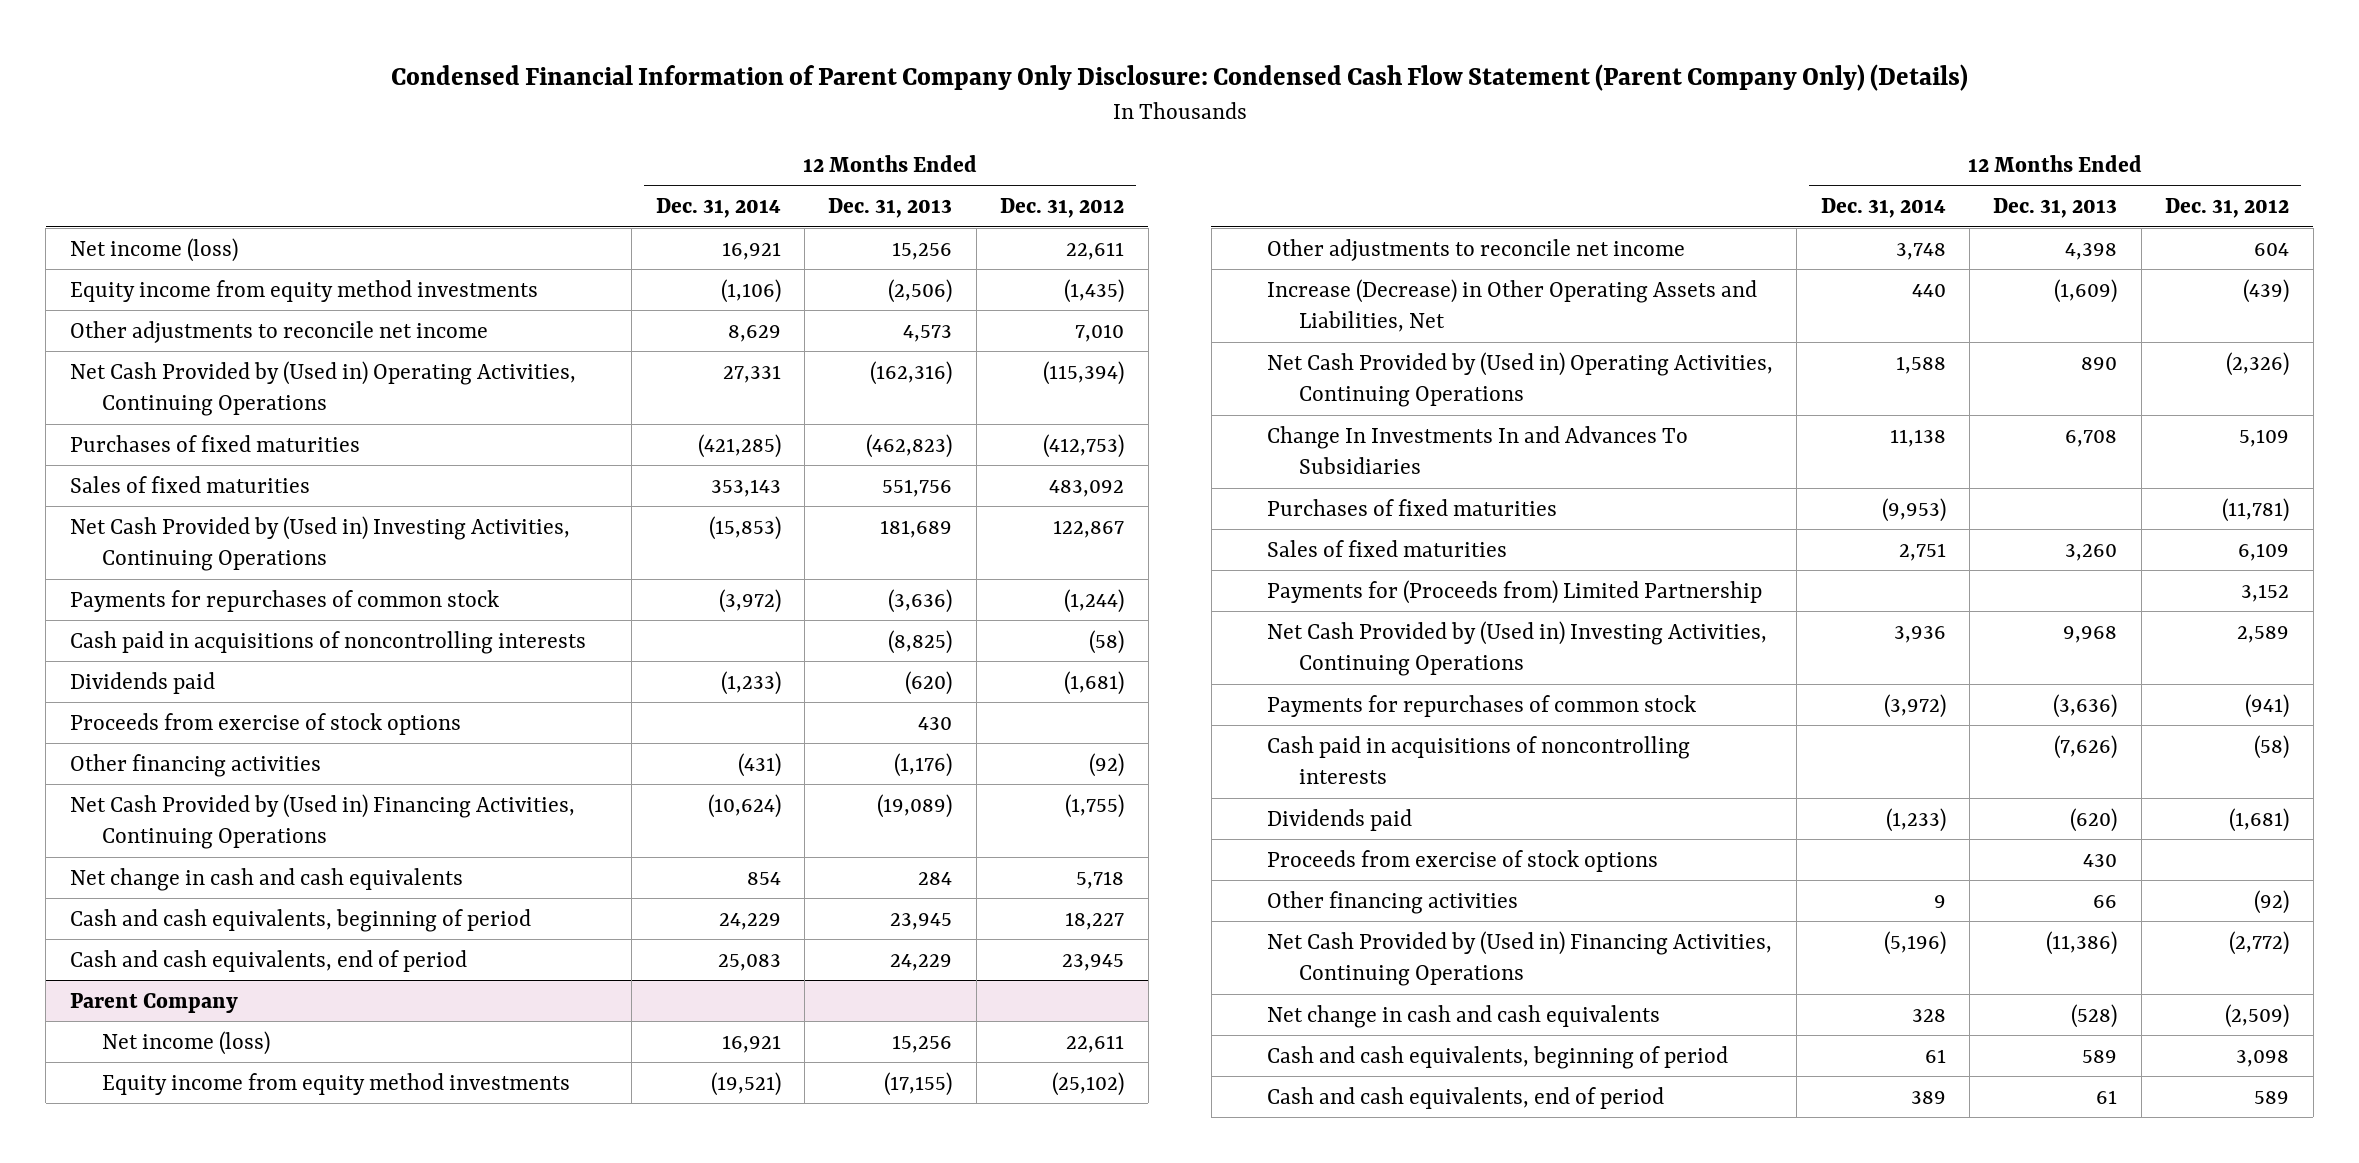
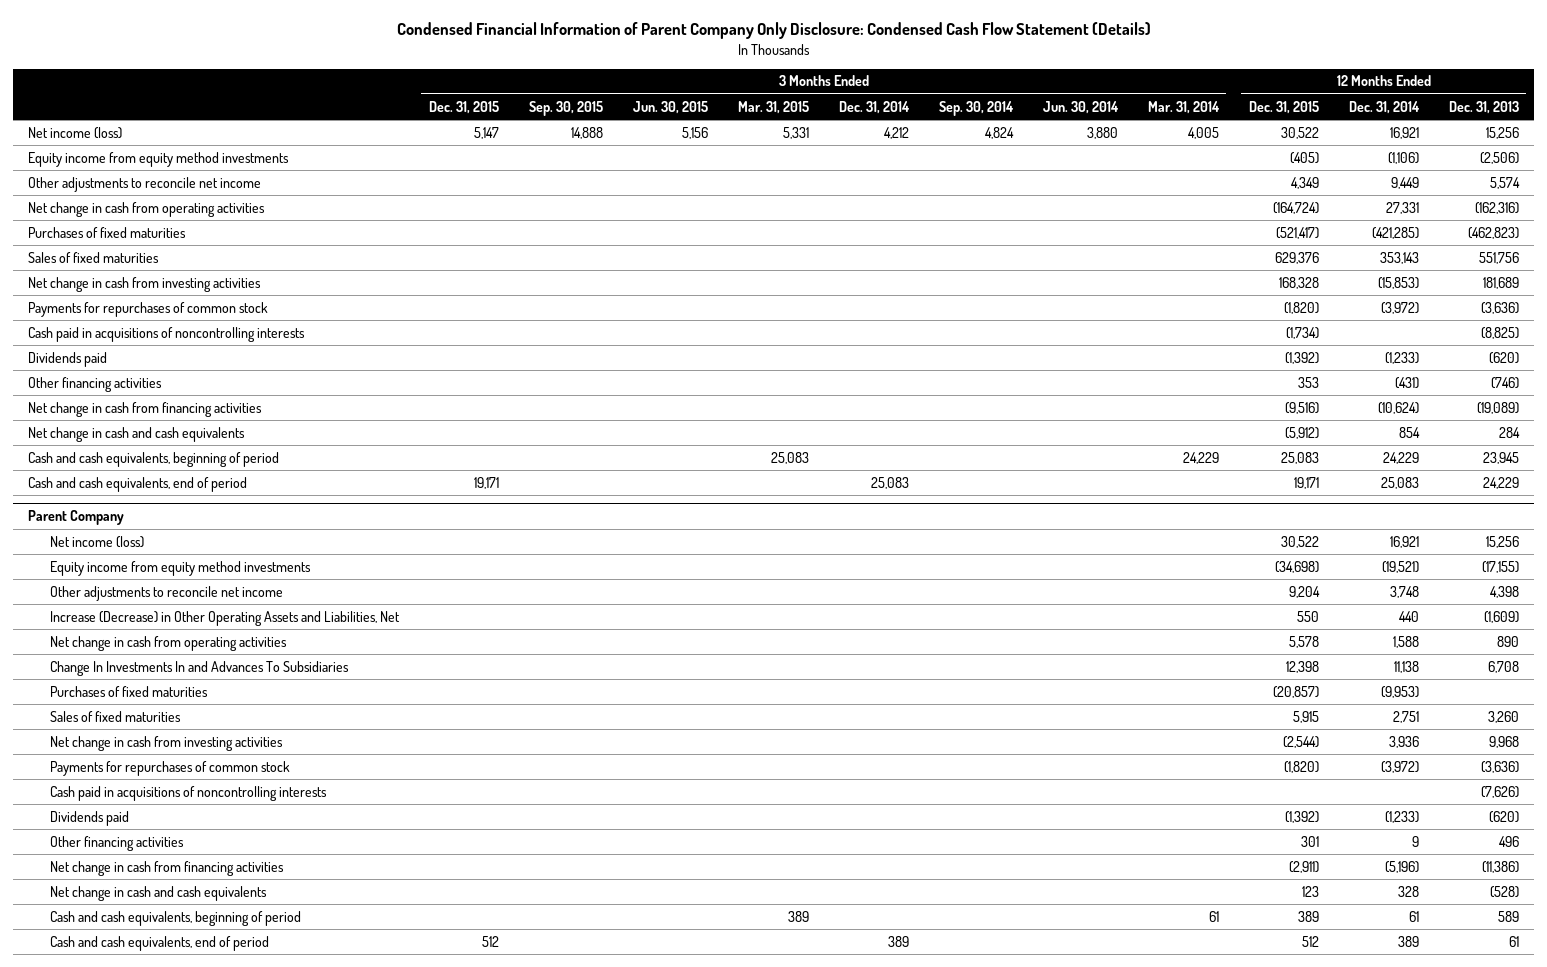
- Condensed Financial Information of Parent Company Only Disclosure: Condensed Cash Flow Statement (Parent Company Only) (Details)
+ Condensed Financial Information of Parent Company Only Disclosure: Condensed Cash Flow Statement (Details)
- | 12 Months Ended Dec. 31, 2014 | 12 Months Ended Dec. 31, 2013 | 12 Months Ended Dec. 31, 2012
+ | 3 Months Ended Dec. 31, 2015 | 3 Months Ended Sep. 30, 2015 | 3 Months Ended Jun. 30, 2015 | 3 Months Ended Mar. 31, 2015 | 3 Months Ended Dec. 31, 2014 | 3 Months Ended Sep. 30, 2014 | 3 Months Ended Jun. 30, 2014 | 3 Months Ended Mar. 31, 2014 | 12 Months Ended Dec. 31, 2015 | 12 Months Ended Dec. 31, 2014 | 12 Months Ended Dec. 31, 2013
- Other adjustments to reconcile net income | 8,629 | 4,573 | 7,010
- Net Cash Provided by (Used in) Operating Activities, Continuing Operations | 27,331 | (162,316) | (115,394)
+ Other adjustments to reconcile net income | | | | | | | | | 4,349 | 9,449 | 5,574
+ Net change in cash from operating activities | | | | | | | | | (164,724) | 27,331 | (162,316)
- Net Cash Provided by (Used in) Investing Activities, Continuing Operations | (15,853) | 181,689 | 122,867
+ Net change in cash from investing activities | | | | | | | | | 168,328 | (15,853) | 181,689
- Proceeds from exercise of stock options | | 430 |
- Other financing activities | (431) | (1,176) | (92)
- Net Cash Provided by (Used in) Financing Activities, Continuing Operations | (10,624) | (19,089) | (1,755)
+ Other financing activities | | | | | | | | | 353 | (431) | (746)
+ Net change in cash from financing activities | | | | | | | | | (9,516) | (10,624) | (19,089)
@ Parent Company
- Net Cash Provided by (Used in) Operating Activities, Continuing Operations | 1,588 | 890 | (2,326)
+ Net change in cash from operating activities | | | | | | | | | 5,578 | 1,588 | 890
- Payments for (Proceeds from) Limited Partnership | | | 3,152
- Net Cash Provided by (Used in) Investing Activities, Continuing Operations | 3,936 | 9,968 | 2,589
+ Net change in cash from investing activities | | | | | | | | | (2,544) | 3,936 | 9,968
- Proceeds from exercise of stock options | | 430 |
- Other financing activities | 9 | 66 | (92)
- Net Cash Provided by (Used in) Financing Activities, Continuing Operations | (5,196) | (11,386) | (2,772)
+ Other financing activities | | | | | | | | | 301 | 9 | 496
+ Net change in cash from financing activities | | | | | | | | | (2,911) | (5,196) | (11,386)

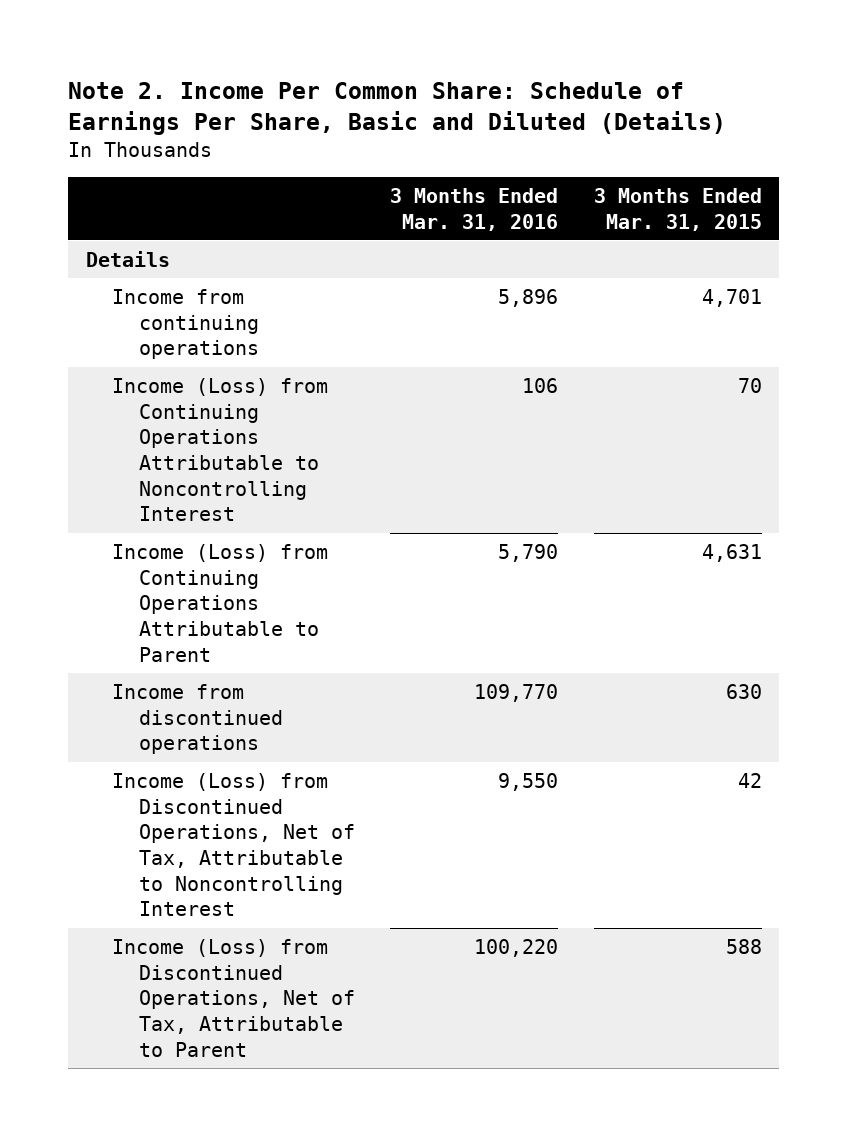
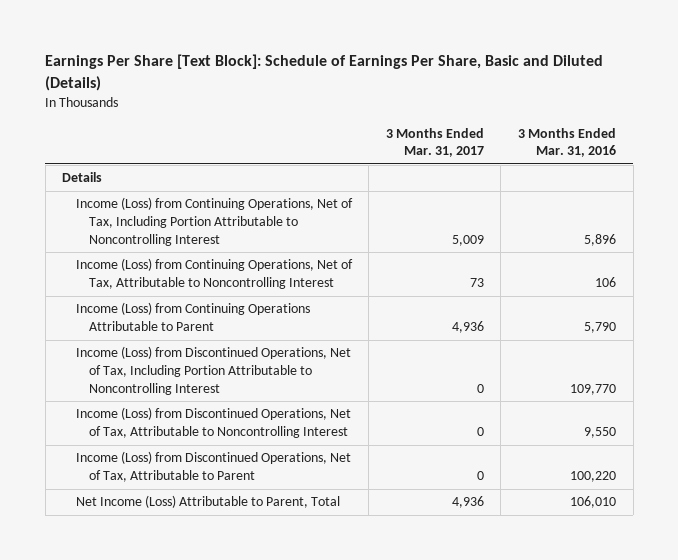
- Note 2. Income Per Common Share: Schedule of Earnings Per Share, Basic and Diluted (Details)
+ Earnings Per Share [Text Block]: Schedule of Earnings Per Share, Basic and Diluted (Details)
- | 3 Months Ended Mar. 31, 2016 | 3 Months Ended Mar. 31, 2015
+ | 3 Months Ended Mar. 31, 2017 | 3 Months Ended Mar. 31, 2016
- Income from continuing operations | 5,896 | 4,701
- Income (Loss) from Continuing Operations Attributable to Noncontrolling Interest | 106 | 70
+ Income (Loss) from Continuing Operations, Net of Tax, Including Portion Attributable to Noncontrolling Interest | 5,009 | 5,896
+ Income (Loss) from Continuing Operations, Net of Tax, Attributable to Noncontrolling Interest | 73 | 106
- Income from discontinued operations | 109,770 | 630
+ Income (Loss) from Discontinued Operations, Net of Tax, Including Portion Attributable to Noncontrolling Interest | 0 | 109,770
+ Net Income (Loss) Attributable to Parent, Total | 4,936 | 106,010

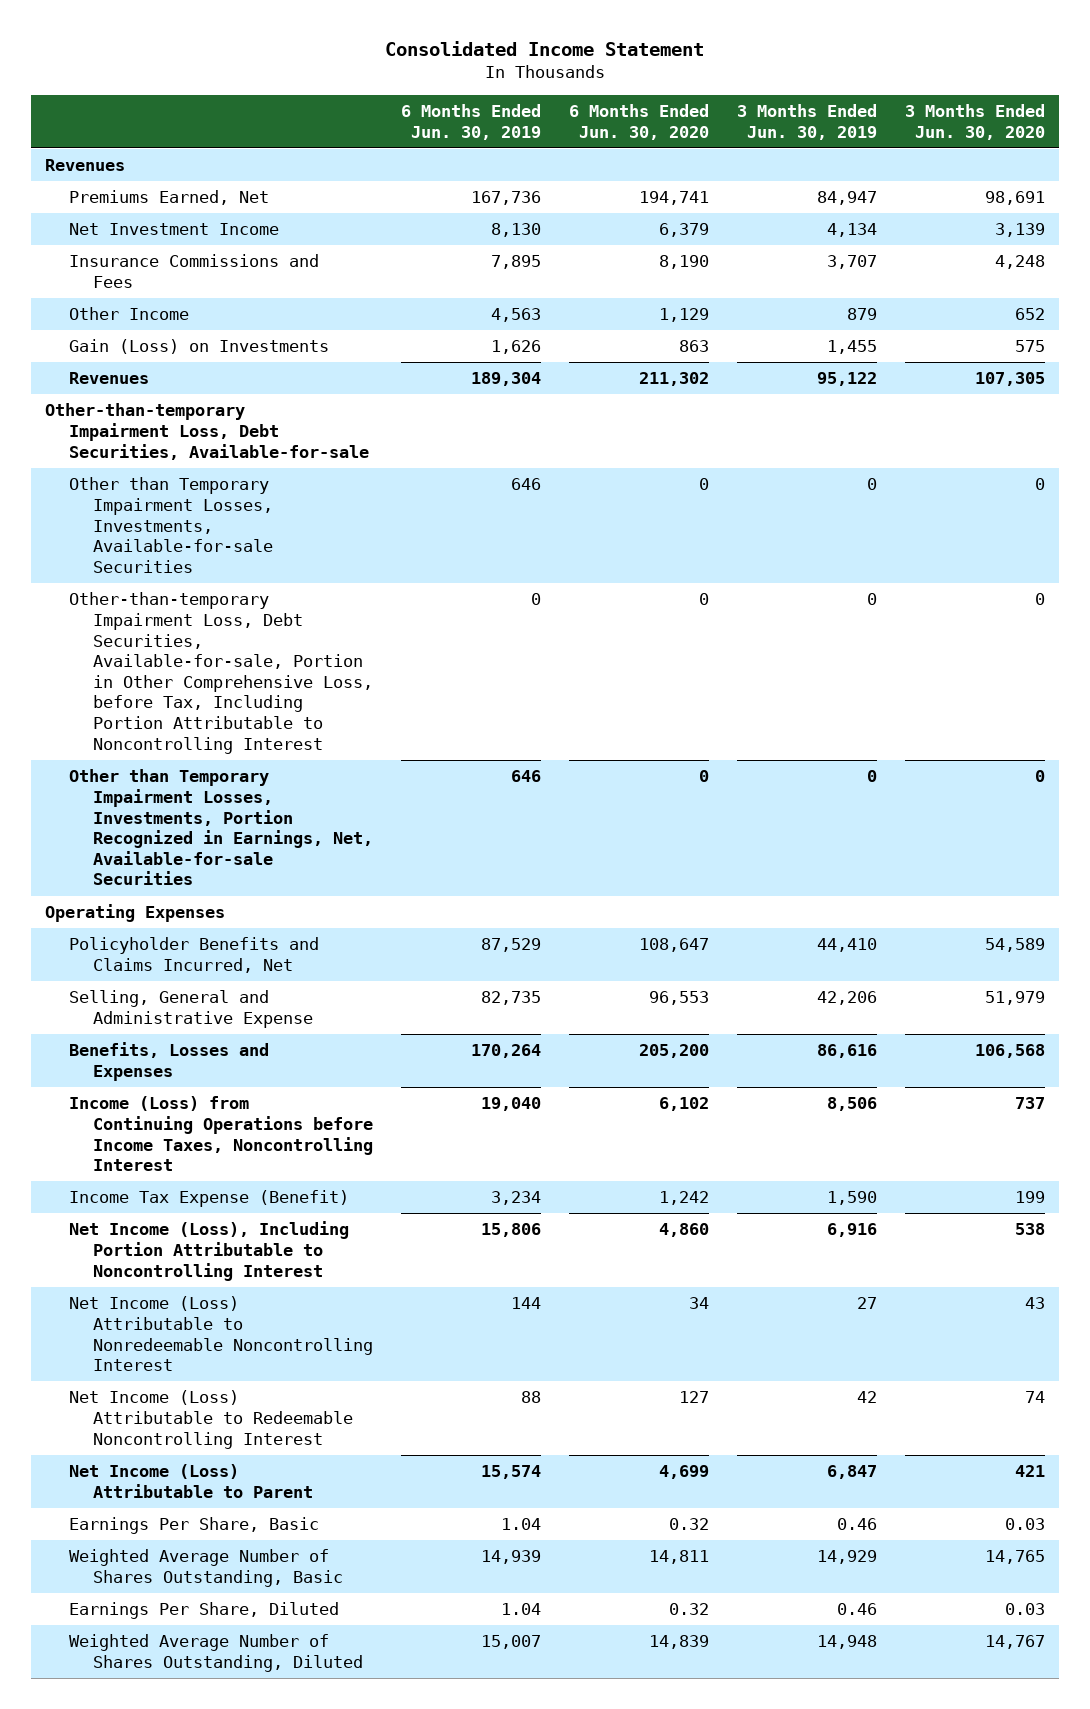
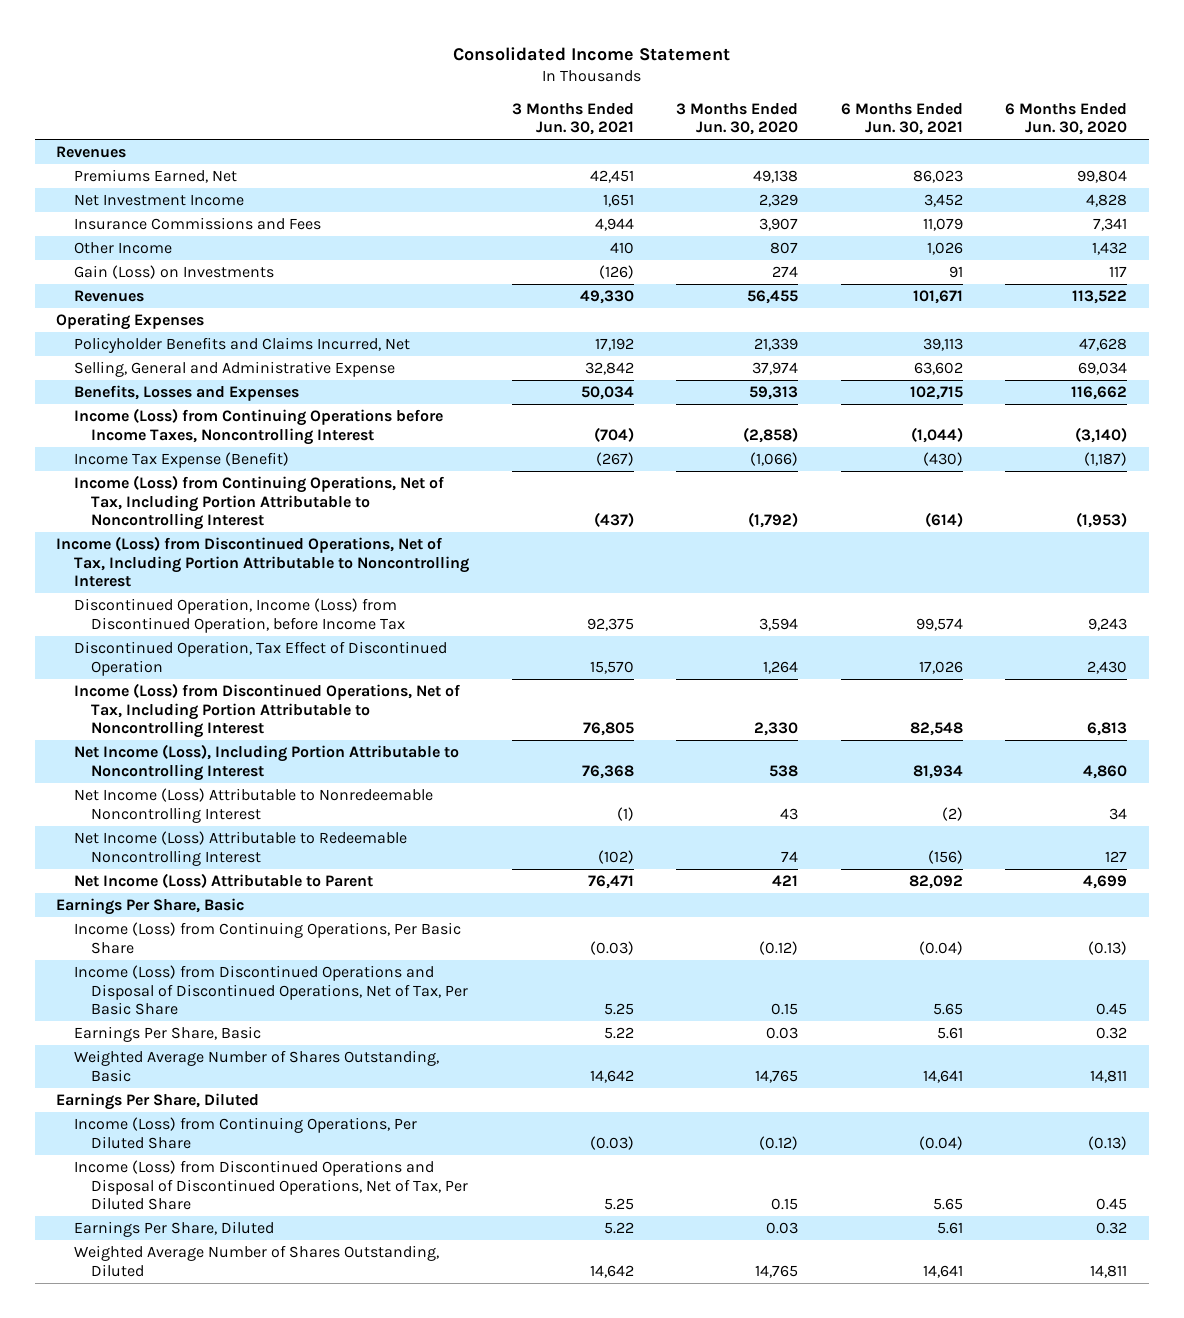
- | 6 Months Ended Jun. 30, 2019 | 6 Months Ended Jun. 30, 2020 | 3 Months Ended Jun. 30, 2019 | 3 Months Ended Jun. 30, 2020
+ | 3 Months Ended Jun. 30, 2021 | 3 Months Ended Jun. 30, 2020 | 6 Months Ended Jun. 30, 2021 | 6 Months Ended Jun. 30, 2020
- Premiums Earned, Net | 167,736 | 194,741 | 84,947 | 98,691
- Net Investment Income | 8,130 | 6,379 | 4,134 | 3,139
- Insurance Commissions and Fees | 7,895 | 8,190 | 3,707 | 4,248
- Other Income | 4,563 | 1,129 | 879 | 652
- Gain (Loss) on Investments | 1,626 | 863 | 1,455 | 575
- Revenues | 189,304 | 211,302 | 95,122 | 107,305
- Other-than-temporary Impairment Loss, Debt Securities, Available-for-sale
- Other than Temporary Impairment Losses, Investments, Available-for-sale Securities | 646 | 0 | 0 | 0
- Other-than-temporary Impairment Loss, Debt Securities, Available-for-sale, Portion in Other Comprehensive Loss, before Tax, Including Portion Attributable to Noncontrolling Interest | 0 | 0 | 0 | 0
- Other than Temporary Impairment Losses, Investments, Portion Recognized in Earnings, Net, Available-for-sale Securities | 646 | 0 | 0 | 0
+ Premiums Earned, Net | 42,451 | 49,138 | 86,023 | 99,804
+ Net Investment Income | 1,651 | 2,329 | 3,452 | 4,828
+ Insurance Commissions and Fees | 4,944 | 3,907 | 11,079 | 7,341
+ Other Income | 410 | 807 | 1,026 | 1,432
+ Gain (Loss) on Investments | (126) | 274 | 91 | 117
+ Revenues | 49,330 | 56,455 | 101,671 | 113,522
- Policyholder Benefits and Claims Incurred, Net | 87,529 | 108,647 | 44,410 | 54,589
- Selling, General and Administrative Expense | 82,735 | 96,553 | 42,206 | 51,979
- Benefits, Losses and Expenses | 170,264 | 205,200 | 86,616 | 106,568
- Income (Loss) from Continuing Operations before Income Taxes, Noncontrolling Interest | 19,040 | 6,102 | 8,506 | 737
- Income Tax Expense (Benefit) | 3,234 | 1,242 | 1,590 | 199
+ Policyholder Benefits and Claims Incurred, Net | 17,192 | 21,339 | 39,113 | 47,628
+ Selling, General and Administrative Expense | 32,842 | 37,974 | 63,602 | 69,034
+ Benefits, Losses and Expenses | 50,034 | 59,313 | 102,715 | 116,662
+ Income (Loss) from Continuing Operations before Income Taxes, Noncontrolling Interest | (704) | (2,858) | (1,044) | (3,140)
+ Income Tax Expense (Benefit) | (267) | (1,066) | (430) | (1,187)
+ Income (Loss) from Continuing Operations, Net of Tax, Including Portion Attributable to Noncontrolling Interest | (437) | (1,792) | (614) | (1,953)
+ Income (Loss) from Discontinued Operations, Net of Tax, Including Portion Attributable to Noncontrolling Interest
+ Discontinued Operation, Income (Loss) from Discontinued Operation, before Income Tax | 92,375 | 3,594 | 99,574 | 9,243
+ Discontinued Operation, Tax Effect of Discontinued Operation | 15,570 | 1,264 | 17,026 | 2,430
+ Income (Loss) from Discontinued Operations, Net of Tax, Including Portion Attributable to Noncontrolling Interest | 76,805 | 2,330 | 82,548 | 6,813
+ Earnings Per Share, Basic
+ Income (Loss) from Continuing Operations, Per Basic Share | (0.03) | (0.12) | (0.04) | (0.13)
+ Income (Loss) from Discontinued Operations and Disposal of Discontinued Operations, Net of Tax, Per Basic Share | 5.25 | 0.15 | 5.65 | 0.45
+ Earnings Per Share, Diluted
+ Income (Loss) from Continuing Operations, Per Diluted Share | (0.03) | (0.12) | (0.04) | (0.13)
+ Income (Loss) from Discontinued Operations and Disposal of Discontinued Operations, Net of Tax, Per Diluted Share | 5.25 | 0.15 | 5.65 | 0.45
- Weighted Average Number of Shares Outstanding, Diluted | 15,007 | 14,839 | 14,948 | 14,767
+ Weighted Average Number of Shares Outstanding, Diluted | 14,642 | 14,765 | 14,641 | 14,811

